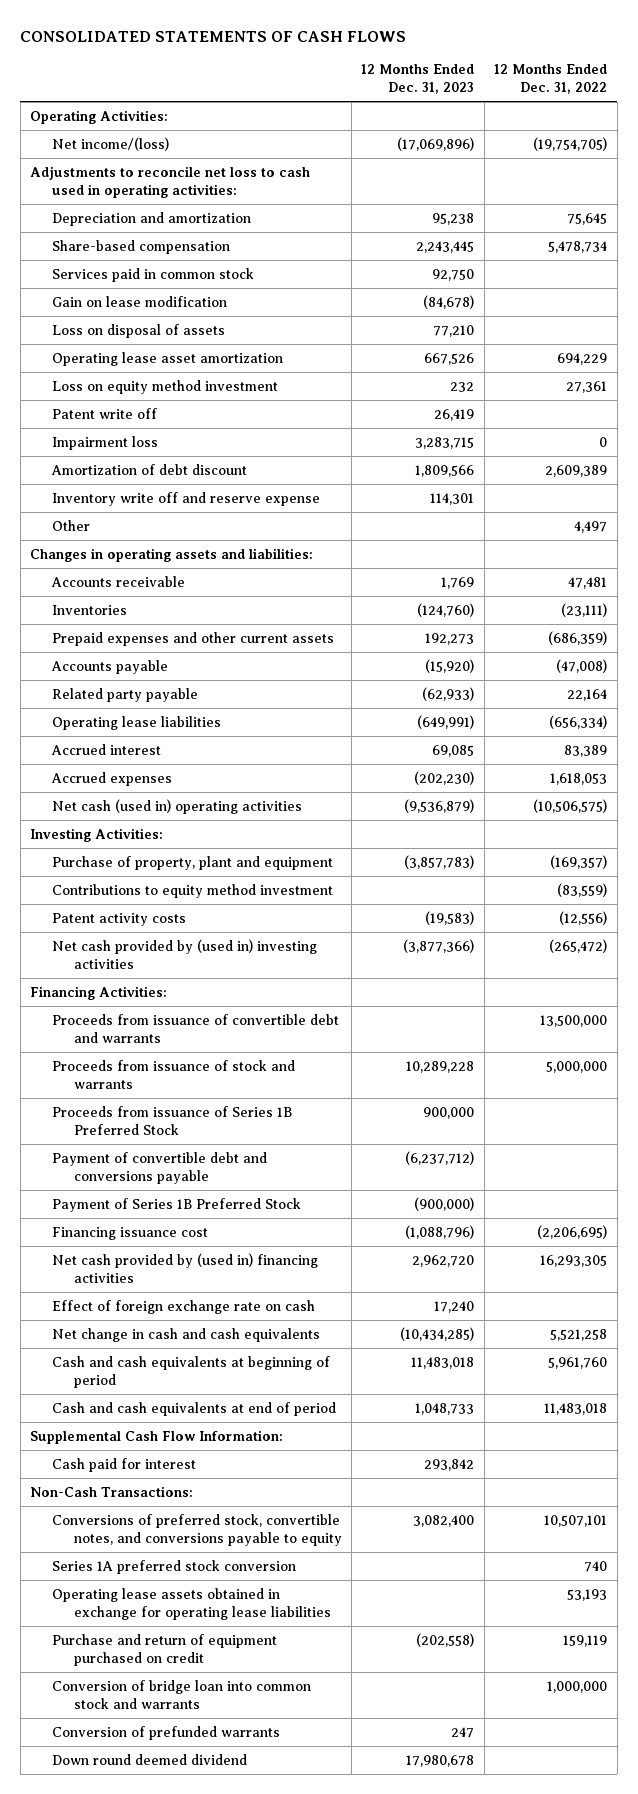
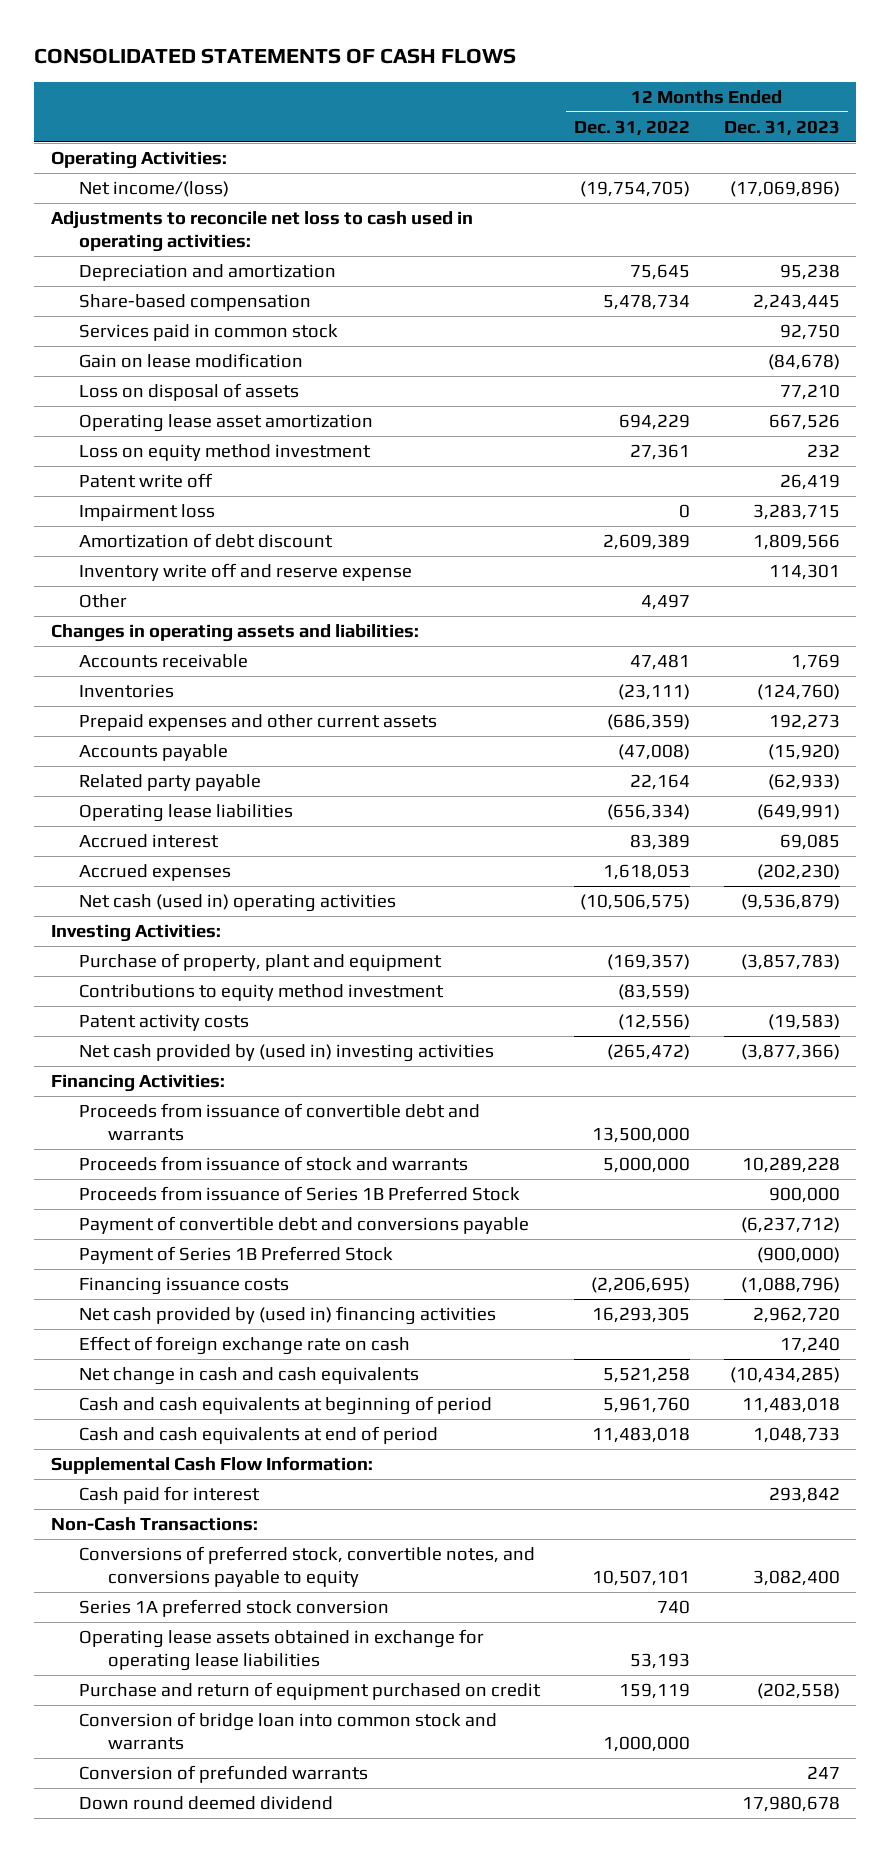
- | 12 Months Ended Dec. 31, 2023 | 12 Months Ended Dec. 31, 2022
+ | 12 Months Ended Dec. 31, 2022 | 12 Months Ended Dec. 31, 2023
- Financing issuance cost | (1,088,796) | (2,206,695)
+ Financing issuance costs | (2,206,695) | (1,088,796)

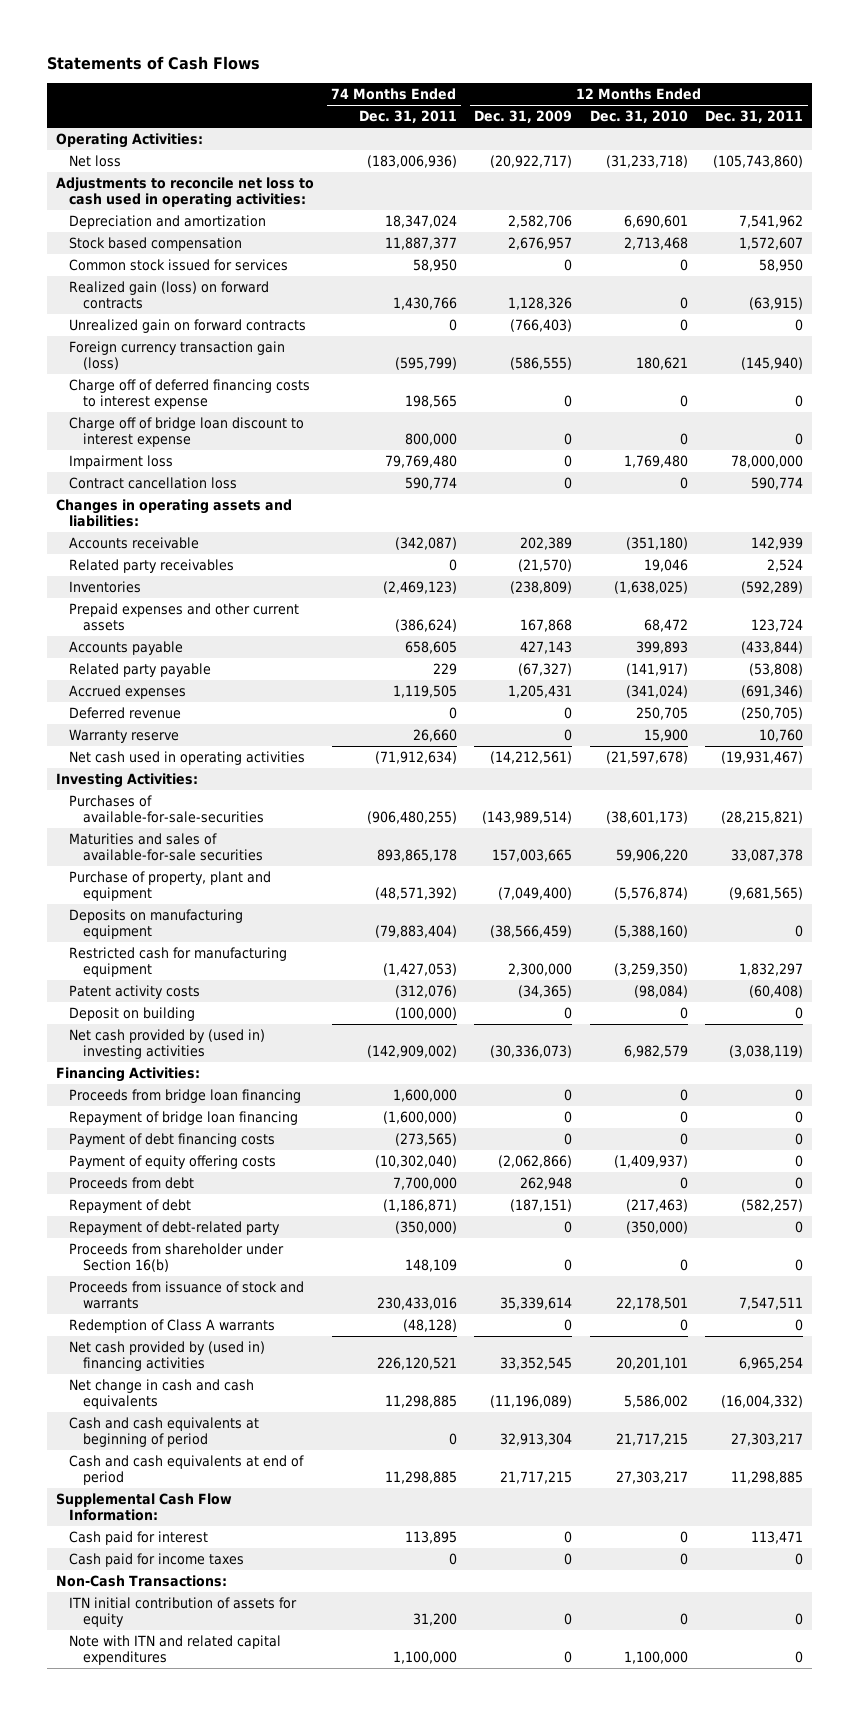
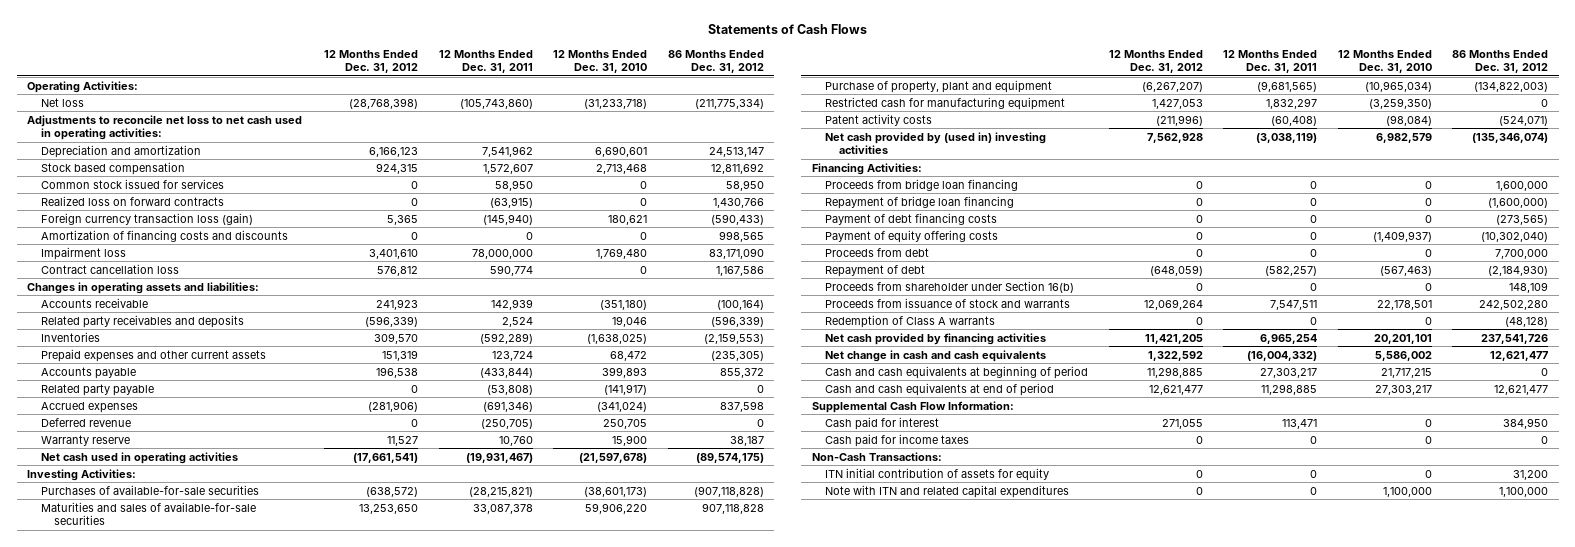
- | 74 Months Ended Dec. 31, 2011 | 12 Months Ended Dec. 31, 2009 | 12 Months Ended Dec. 31, 2010 | 12 Months Ended Dec. 31, 2011
+ | 12 Months Ended Dec. 31, 2012 | 12 Months Ended Dec. 31, 2011 | 12 Months Ended Dec. 31, 2010 | 86 Months Ended Dec. 31, 2012
- Adjustments to reconcile net loss to cash used in operating activities:
+ Adjustments to reconcile net loss to net cash used in operating activities:
- Realized gain (loss) on forward contracts | 1,430,766 | 1,128,326 | 0 | (63,915)
- Unrealized gain on forward contracts | 0 | (766,403) | 0 | 0
- Foreign currency transaction gain (loss) | (595,799) | (586,555) | 180,621 | (145,940)
- Charge off of deferred financing costs to interest expense | 198,565 | 0 | 0 | 0
- Charge off of bridge loan discount to interest expense | 800,000 | 0 | 0 | 0
+ Realized loss on forward contracts | 0 | (63,915) | 0 | 1,430,766
+ Foreign currency transaction loss (gain) | 5,365 | (145,940) | 180,621 | (590,433)
+ Amortization of financing costs and discounts | 0 | 0 | 0 | 998,565
- Related party receivables | 0 | (21,570) | 19,046 | 2,524
+ Related party receivables and deposits | (596,339) | 2,524 | 19,046 | (596,339)
- Purchases of available-for-sale-securities | (906,480,255) | (143,989,514) | (38,601,173) | (28,215,821)
+ Purchases of available-for-sale securities | (638,572) | (28,215,821) | (38,601,173) | (907,118,828)
- Purchase of property, plant and equipment | (48,571,392) | (7,049,400) | (5,576,874) | (9,681,565)
- Deposits on manufacturing equipment | (79,883,404) | (38,566,459) | (5,388,160) | 0
+ Purchase of property, plant and equipment | (6,267,207) | (9,681,565) | (10,965,034) | (134,822,003)
- Deposit on building | (100,000) | 0 | 0 | 0
- Repayment of debt | (1,186,871) | (187,151) | (217,463) | (582,257)
- Repayment of debt-related party | (350,000) | 0 | (350,000) | 0
+ Repayment of debt | (648,059) | (582,257) | (567,463) | (2,184,930)
- Net cash provided by (used in) financing activities | 226,120,521 | 33,352,545 | 20,201,101 | 6,965,254
+ Net cash provided by financing activities | 11,421,205 | 6,965,254 | 20,201,101 | 237,541,726

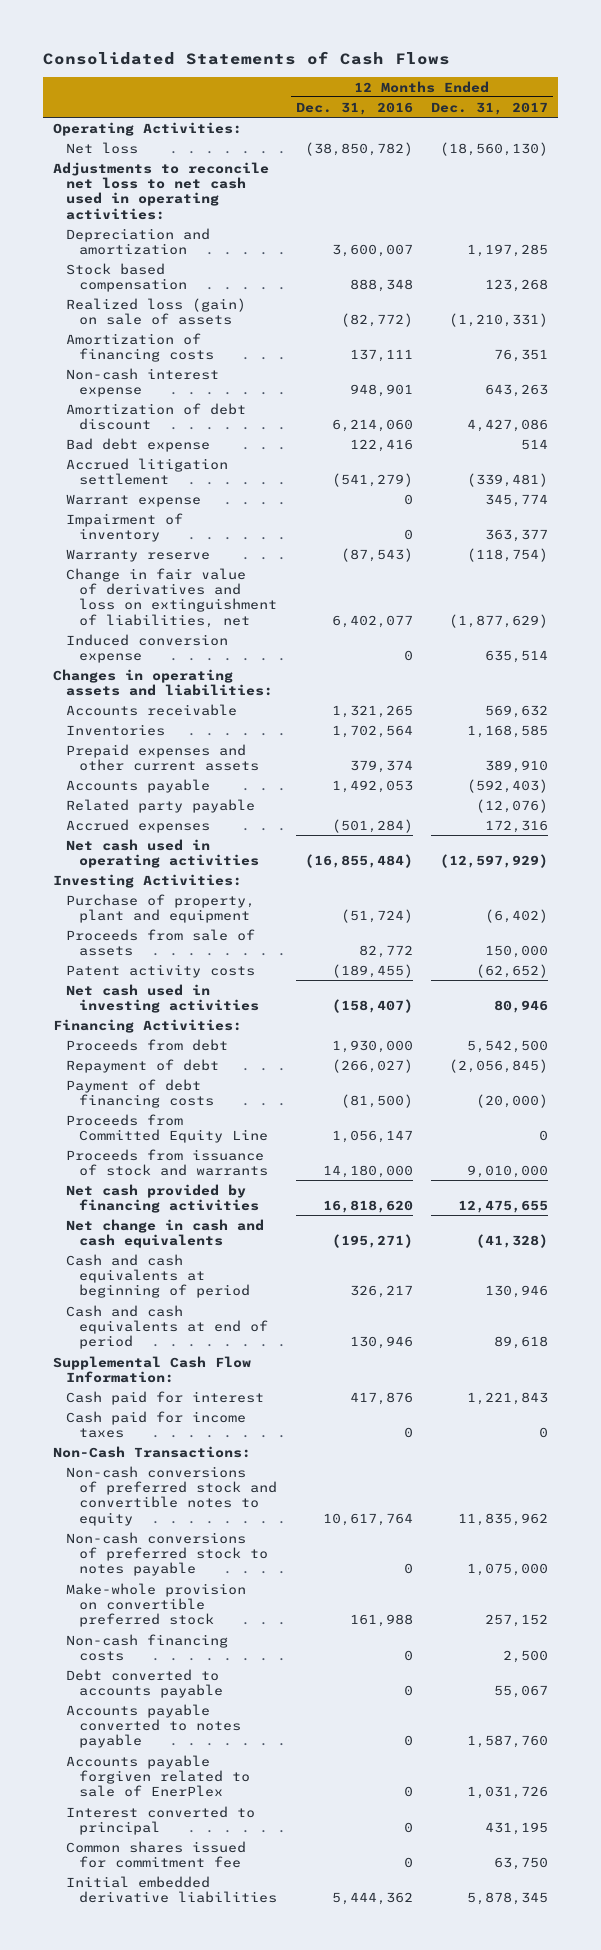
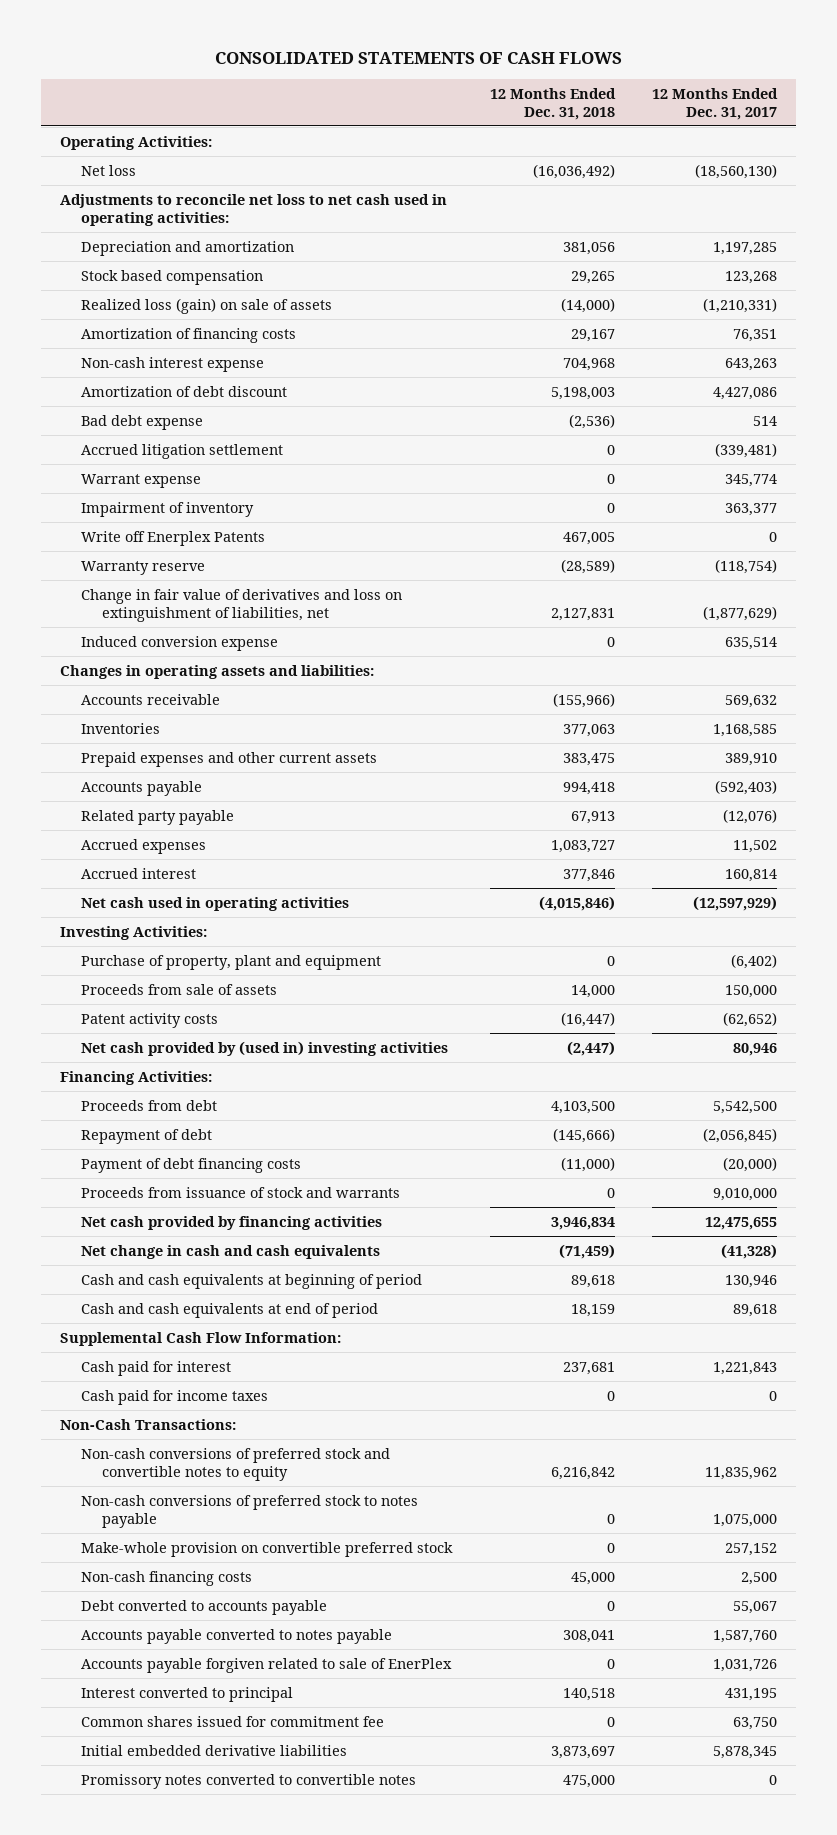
- Consolidated Statements of Cash Flows
+ CONSOLIDATED STATEMENTS OF CASH FLOWS
- | 12 Months Ended Dec. 31, 2016 | 12 Months Ended Dec. 31, 2017
+ | 12 Months Ended Dec. 31, 2018 | 12 Months Ended Dec. 31, 2017
+ Write off Enerplex Patents | 467,005 | 0
- Accrued expenses | (501,284) | 172,316
+ Accrued expenses | 1,083,727 | 11,502
+ Accrued interest | 377,846 | 160,814
- Net cash used in investing activities | (158,407) | 80,946
+ Net cash provided by (used in) investing activities | (2,447) | 80,946
- Proceeds from Committed Equity Line | 1,056,147 | 0
+ Promissory notes converted to convertible notes | 475,000 | 0

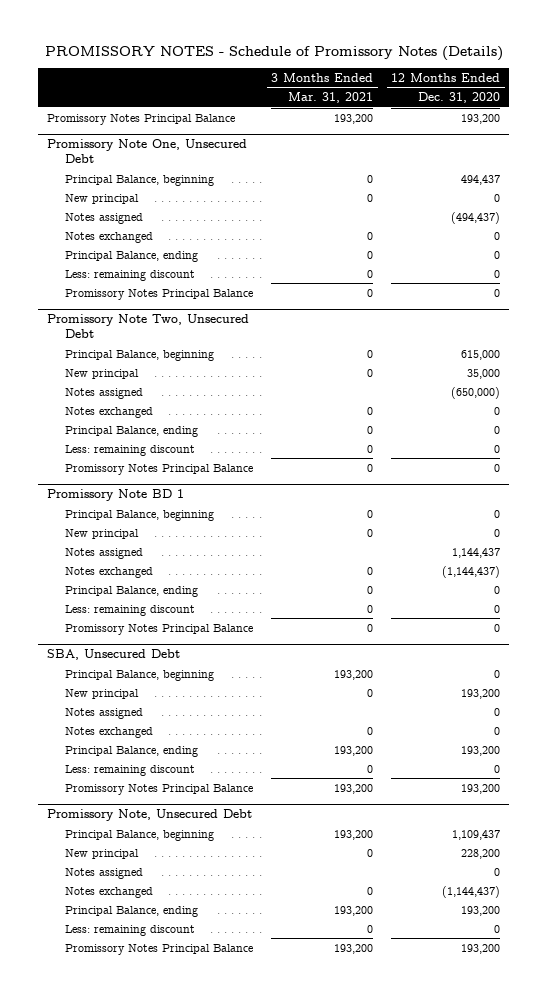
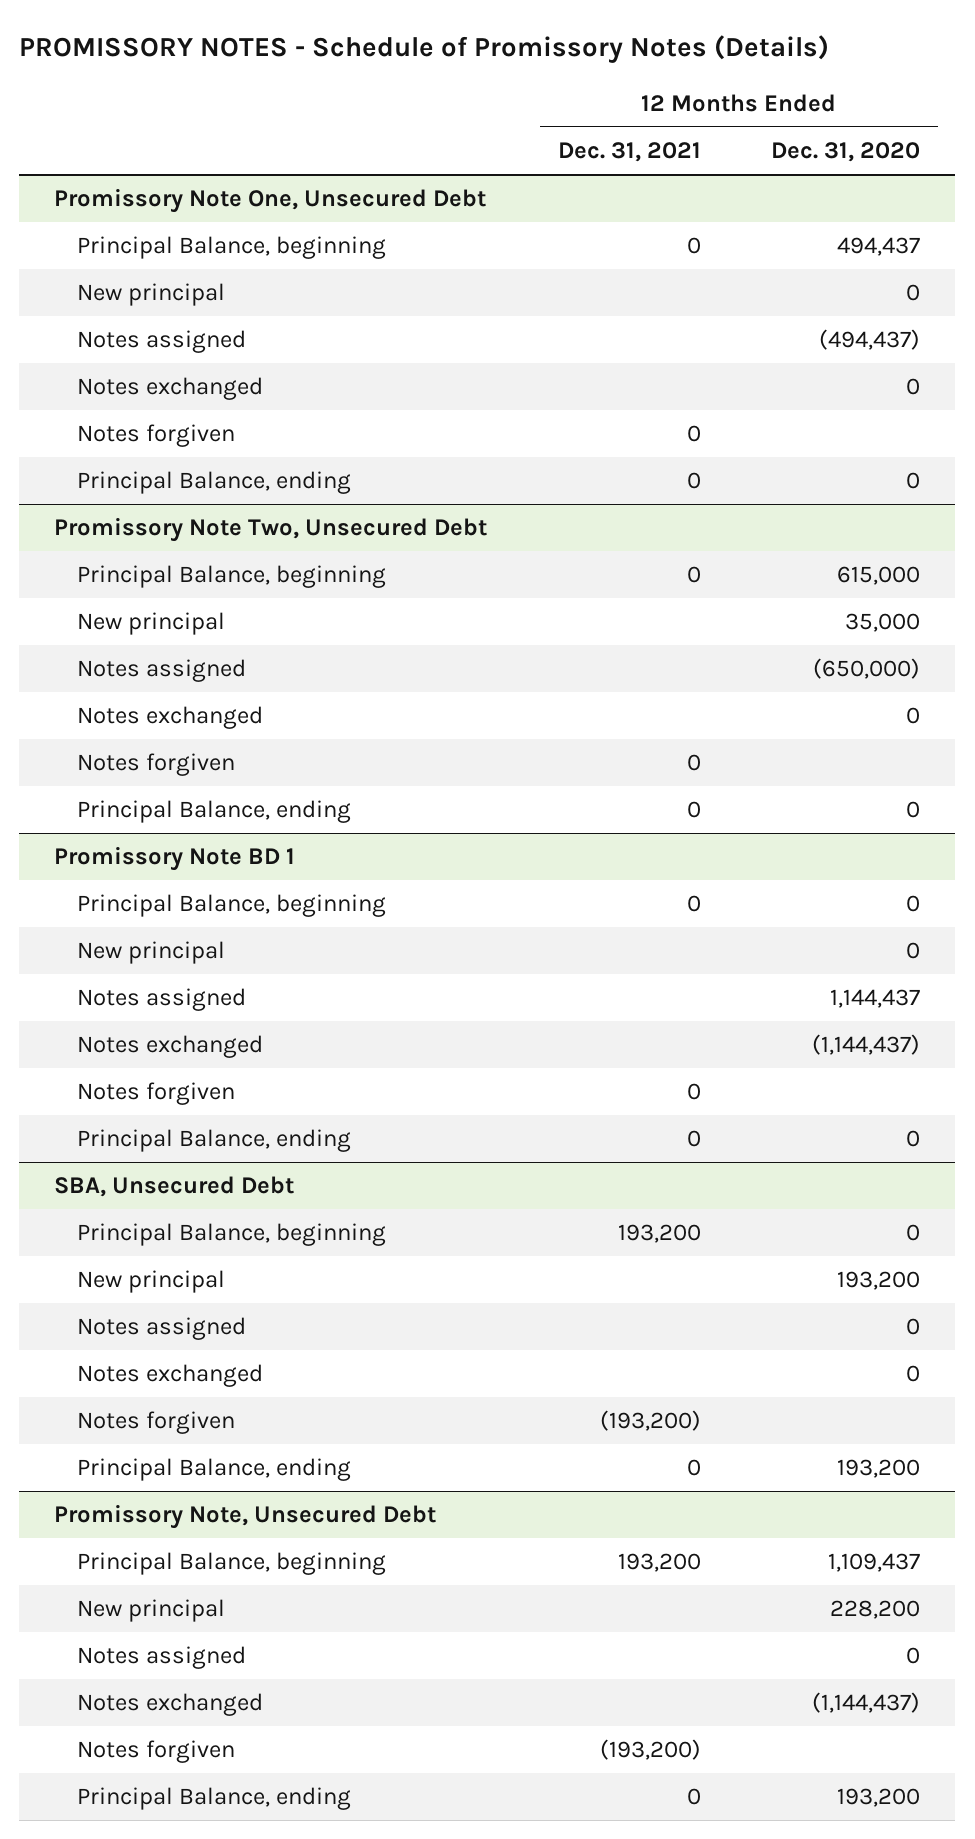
- | 3 Months Ended Mar. 31, 2021 | 12 Months Ended Dec. 31, 2020
+ | 12 Months Ended Dec. 31, 2021 | 12 Months Ended Dec. 31, 2020
- Promissory Notes Principal Balance | 193,200 | 193,200
@ Promissory Note One, Unsecured Debt
+ Notes forgiven | 0 |
- Less: remaining discount | 0 | 0
- Promissory Notes Principal Balance | 0 | 0
@ Promissory Note Two, Unsecured Debt
+ Notes forgiven | 0 |
- Less: remaining discount | 0 | 0
- Promissory Notes Principal Balance | 0 | 0
@ Promissory Note BD 1
+ Notes forgiven | 0 |
- Less: remaining discount | 0 | 0
- Promissory Notes Principal Balance | 0 | 0
@ SBA, Unsecured Debt
+ Notes forgiven | (193,200) |
- Less: remaining discount | 0 | 0
- Promissory Notes Principal Balance | 193,200 | 193,200
@ Promissory Note, Unsecured Debt
+ Notes forgiven | (193,200) |
- Less: remaining discount | 0 | 0
- Promissory Notes Principal Balance | 193,200 | 193,200

